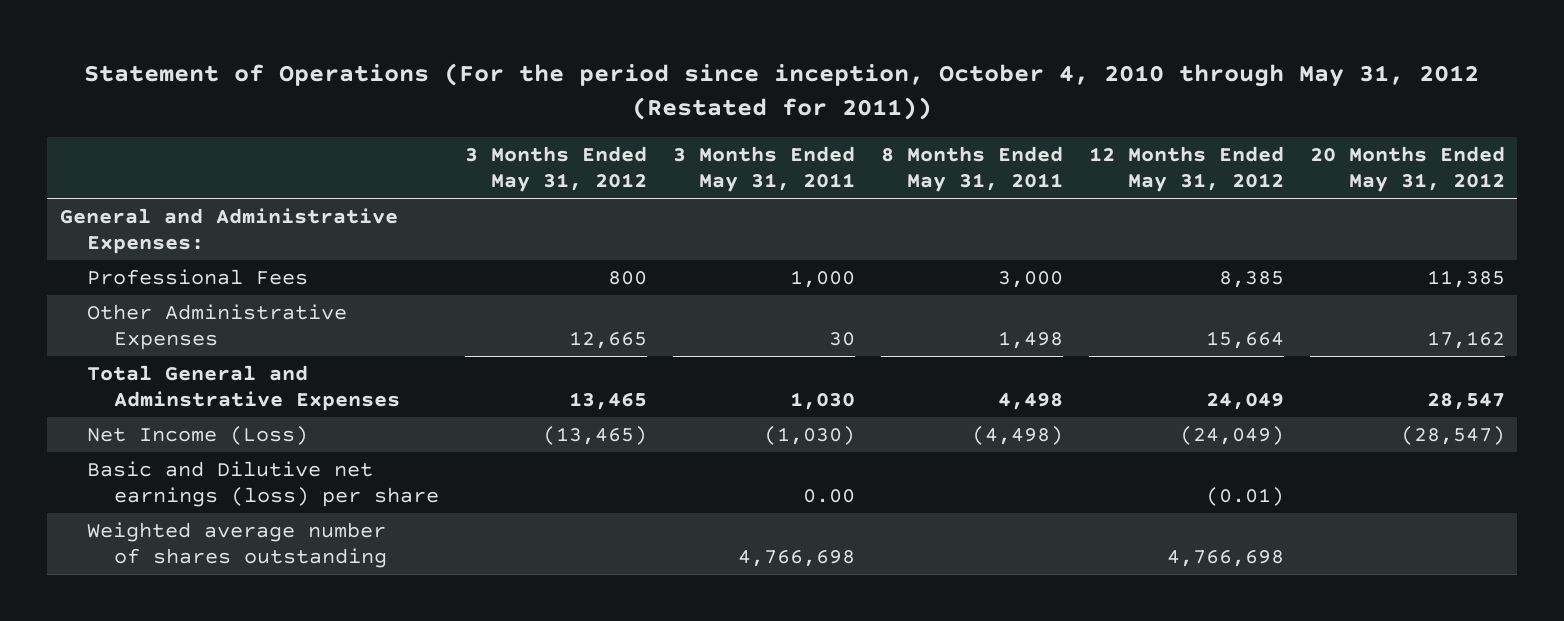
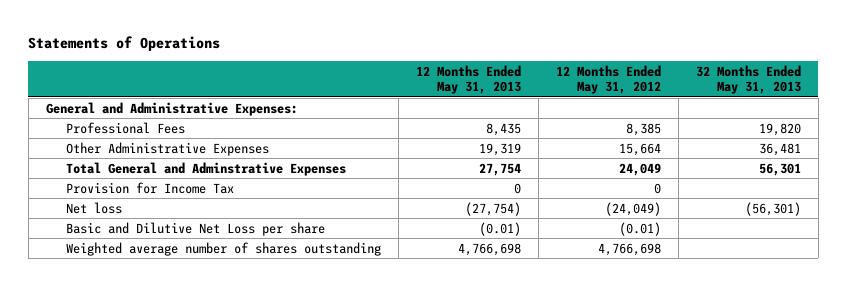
- Statement of Operations (For the period since inception, October 4, 2010 through May 31, 2012 (Restated for 2011))
+ Statements of Operations
- | 3 Months Ended May 31, 2012 | 3 Months Ended May 31, 2011 | 8 Months Ended May 31, 2011 | 12 Months Ended May 31, 2012 | 20 Months Ended May 31, 2012
+ | 12 Months Ended May 31, 2013 | 12 Months Ended May 31, 2012 | 32 Months Ended May 31, 2013
- Net Income (Loss) | (13,465) | (1,030) | (4,498) | (24,049) | (28,547)
- Basic and Dilutive net earnings (loss) per share | | 0.00 | | (0.01) |
+ Provision for Income Tax | 0 | 0 |
+ Net loss | (27,754) | (24,049) | (56,301)
+ Basic and Dilutive Net Loss per share | (0.01) | (0.01) |

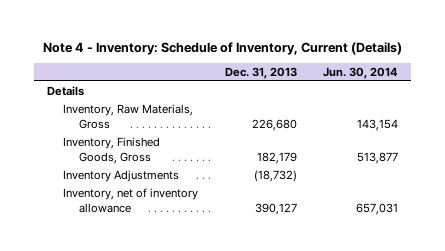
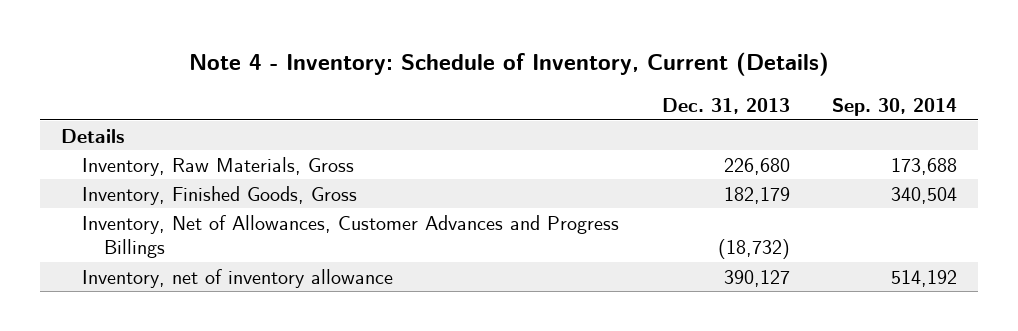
- | Dec. 31, 2013 | Jun. 30, 2014
+ | Dec. 31, 2013 | Sep. 30, 2014
- Inventory Adjustments | (18,732) |
+ Inventory, Net of Allowances, Customer Advances and Progress Billings | (18,732) |

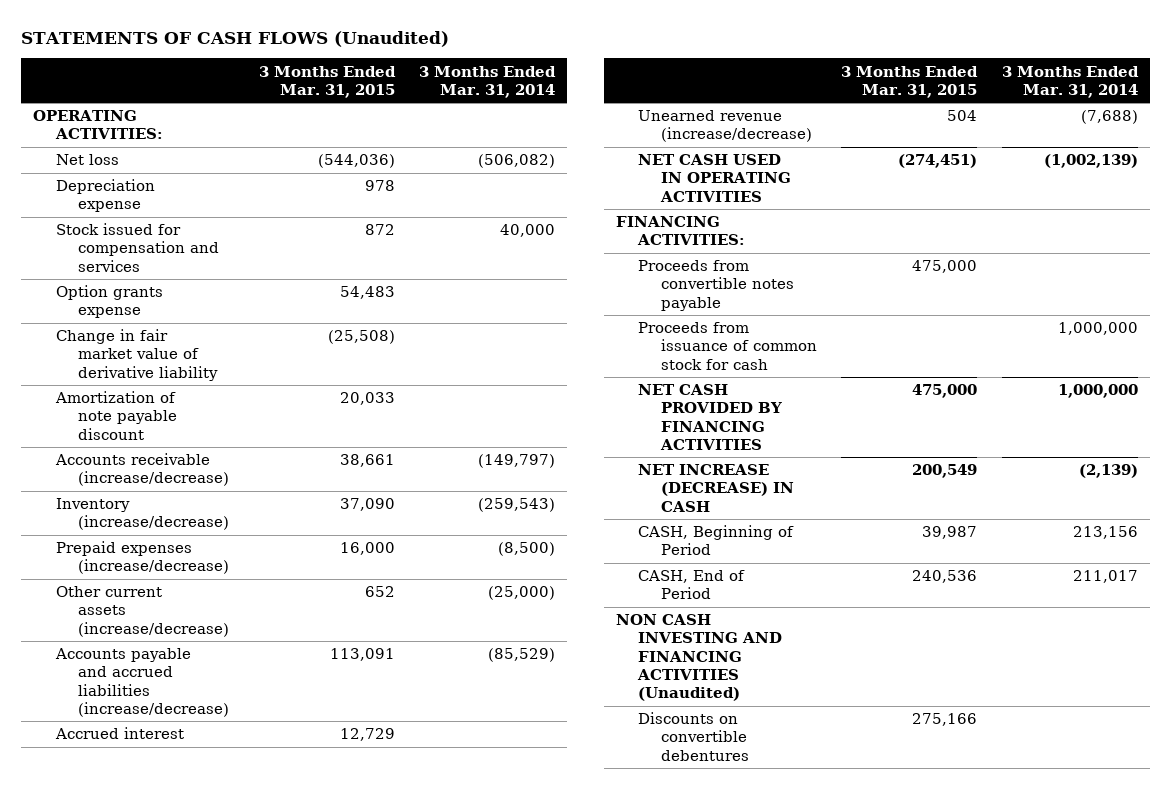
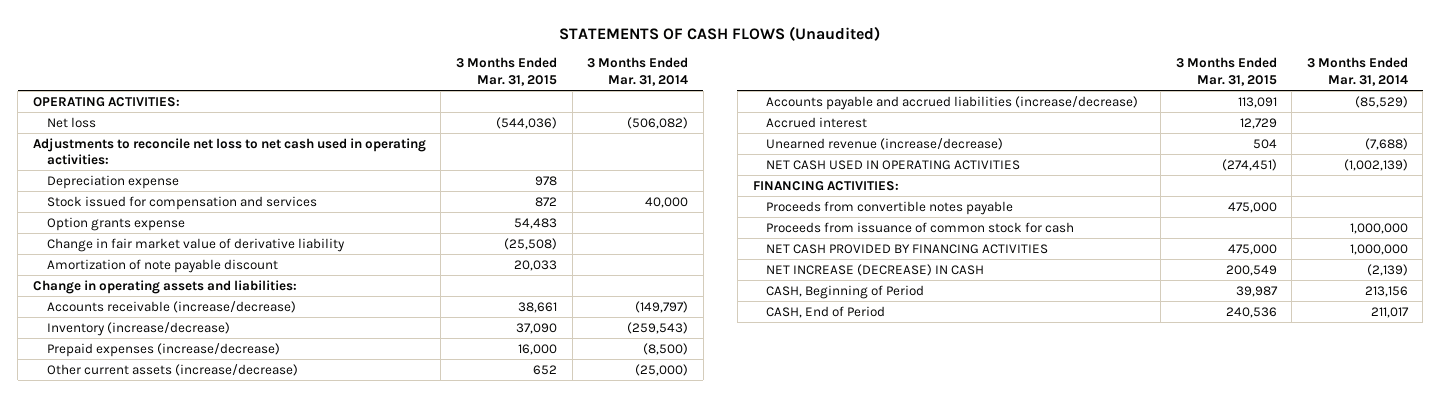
+ Adjustments to reconcile net loss to net cash used in operating activities:
+ Change in operating assets and liabilities:
- NON CASH INVESTING AND FINANCING ACTIVITIES (Unaudited)
- Discounts on convertible debentures | 275,166 |

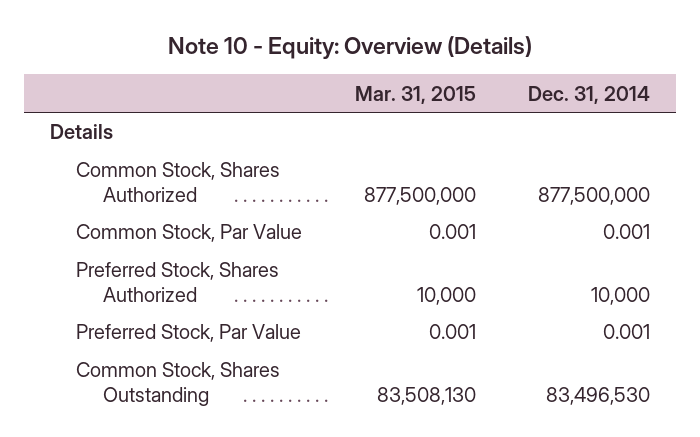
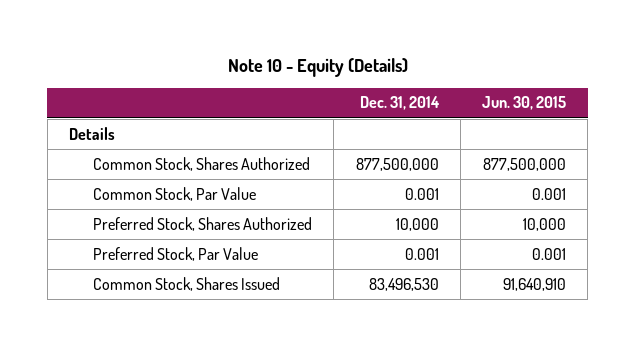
- Note 10 - Equity: Overview (Details)
+ Note 10 - Equity (Details)
- | Mar. 31, 2015 | Dec. 31, 2014
+ | Dec. 31, 2014 | Jun. 30, 2015
- Common Stock, Shares Outstanding | 83,508,130 | 83,496,530
+ Common Stock, Shares Issued | 83,496,530 | 91,640,910

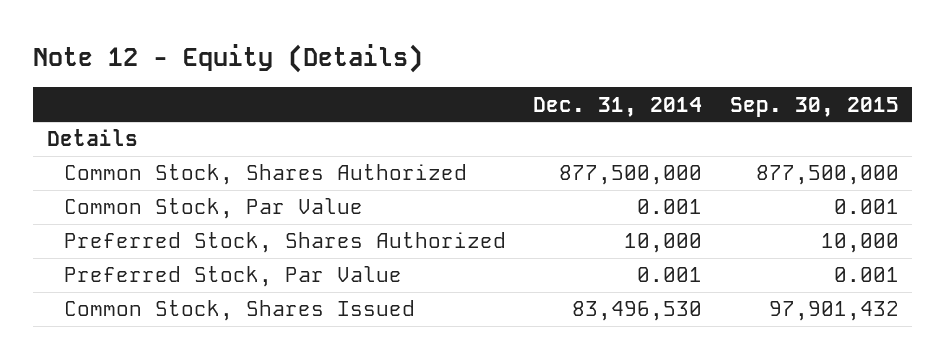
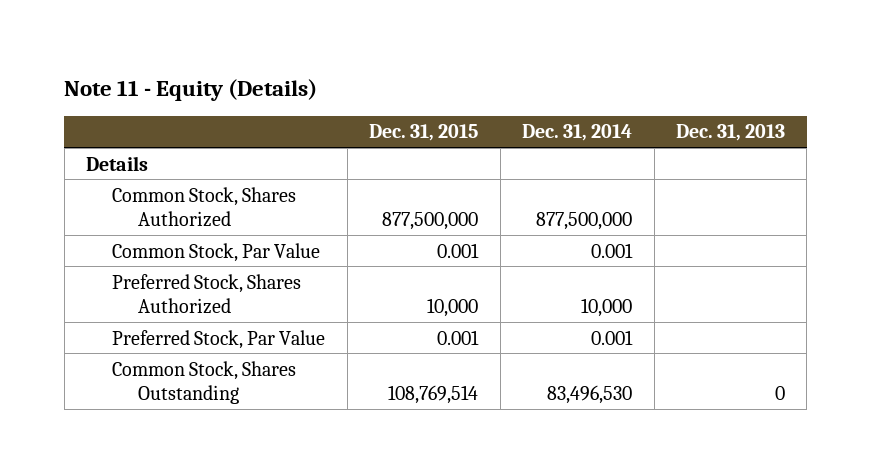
- Note 12 - Equity (Details)
+ Note 11 - Equity (Details)
- | Dec. 31, 2014 | Sep. 30, 2015
+ | Dec. 31, 2015 | Dec. 31, 2014 | Dec. 31, 2013
- Common Stock, Shares Issued | 83,496,530 | 97,901,432
+ Common Stock, Shares Outstanding | 108,769,514 | 83,496,530 | 0

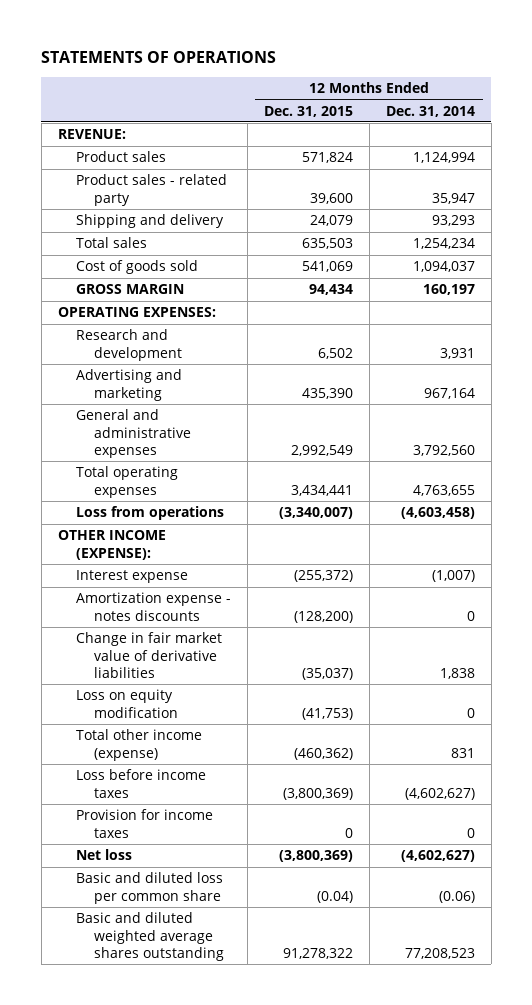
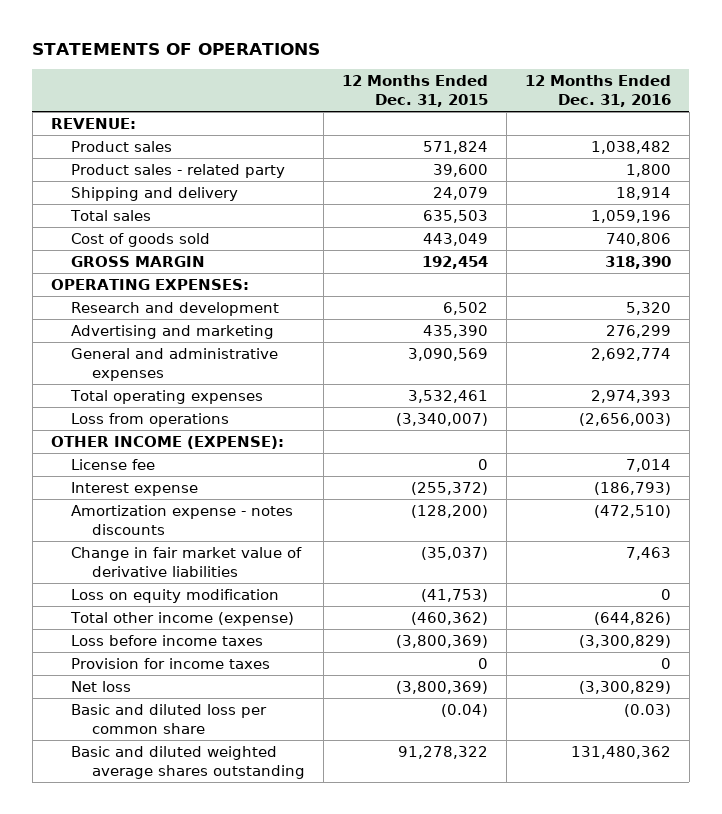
- | 12 Months Ended Dec. 31, 2015 | 12 Months Ended Dec. 31, 2014
+ | 12 Months Ended Dec. 31, 2015 | 12 Months Ended Dec. 31, 2016
- Cost of goods sold | 541,069 | 1,094,037
- GROSS MARGIN | 94,434 | 160,197
+ Cost of goods sold | 443,049 | 740,806
+ GROSS MARGIN | 192,454 | 318,390
- General and administrative expenses | 2,992,549 | 3,792,560
- Total operating expenses | 3,434,441 | 4,763,655
+ General and administrative expenses | 3,090,569 | 2,692,774
+ Total operating expenses | 3,532,461 | 2,974,393
+ License fee | 0 | 7,014

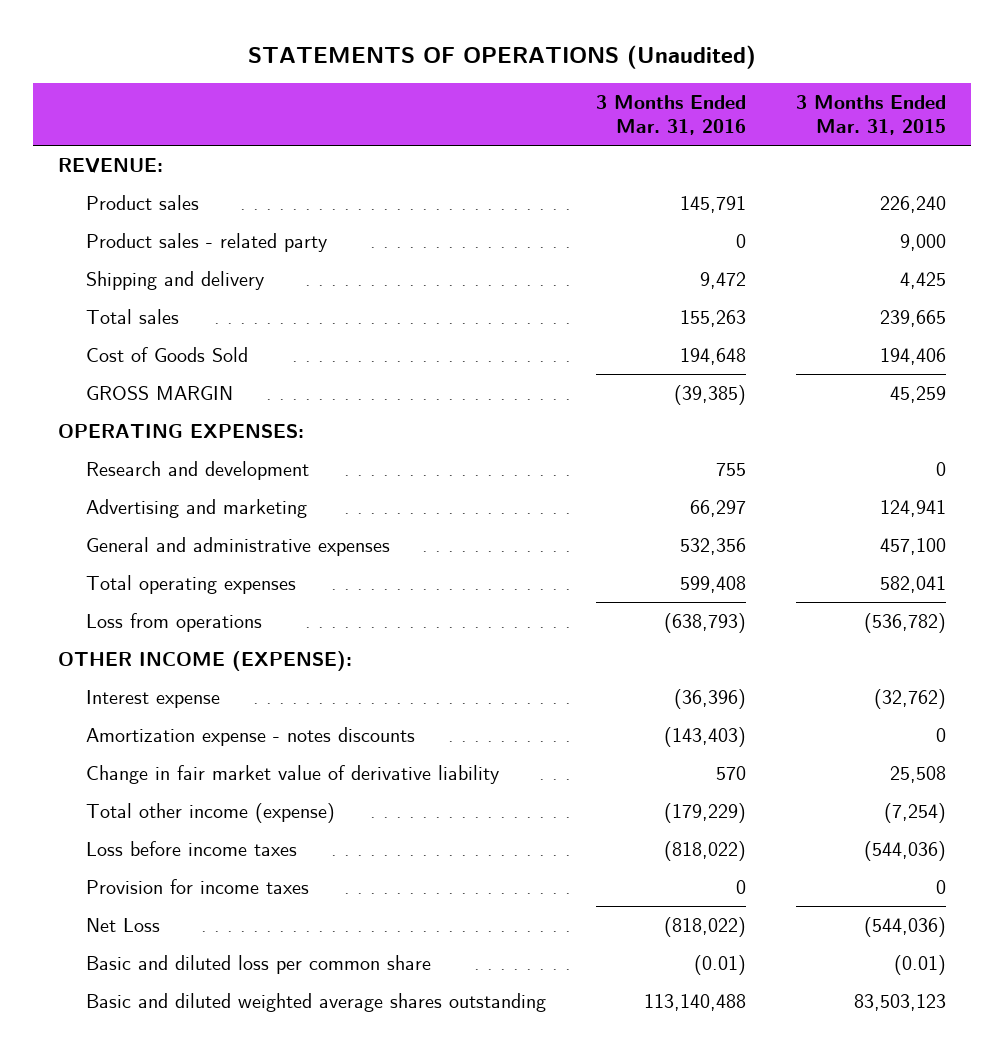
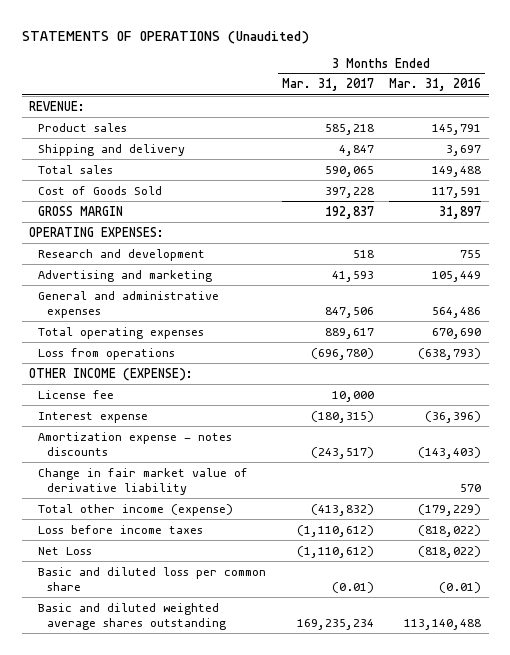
- | 3 Months Ended Mar. 31, 2016 | 3 Months Ended Mar. 31, 2015
+ | 3 Months Ended Mar. 31, 2017 | 3 Months Ended Mar. 31, 2016
- Product sales - related party | 0 | 9,000
- Shipping and delivery | 9,472 | 4,425
- Total sales | 155,263 | 239,665
- Cost of Goods Sold | 194,648 | 194,406
- GROSS MARGIN | (39,385) | 45,259
+ Shipping and delivery | 4,847 | 3,697
+ Total sales | 590,065 | 149,488
+ Cost of Goods Sold | 397,228 | 117,591
+ GROSS MARGIN | 192,837 | 31,897
- Advertising and marketing | 66,297 | 124,941
- General and administrative expenses | 532,356 | 457,100
- Total operating expenses | 599,408 | 582,041
+ Advertising and marketing | 41,593 | 105,449
+ General and administrative expenses | 847,506 | 564,486
+ Total operating expenses | 889,617 | 670,690
+ License fee | 10,000 |
- Provision for income taxes | 0 | 0

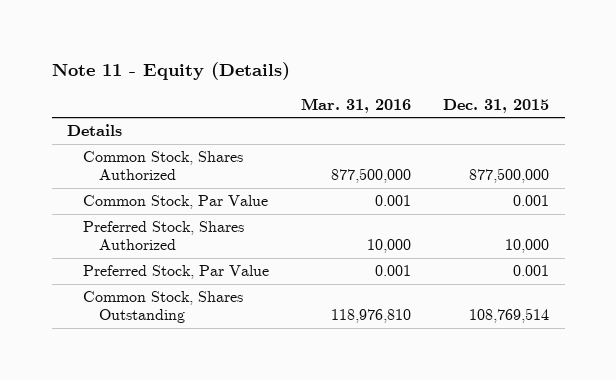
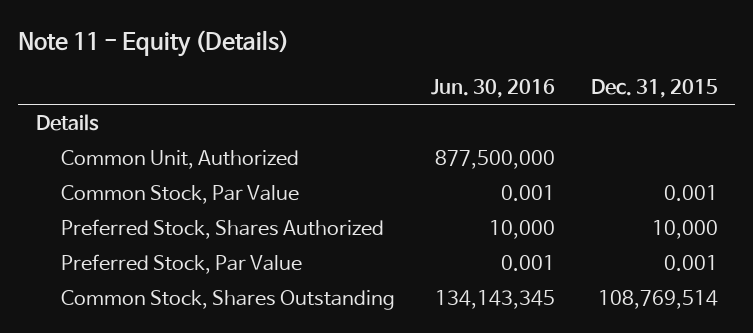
- | Mar. 31, 2016 | Dec. 31, 2015
+ | Jun. 30, 2016 | Dec. 31, 2015
- Common Stock, Shares Authorized | 877,500,000 | 877,500,000
+ Common Unit, Authorized | 877,500,000 |

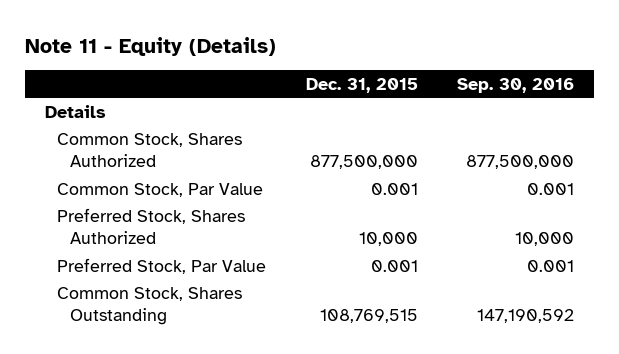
- | Jun. 30, 2016 | Dec. 31, 2015
+ | Dec. 31, 2015 | Sep. 30, 2016
- Common Unit, Authorized | 877,500,000 |
+ Common Stock, Shares Authorized | 877,500,000 | 877,500,000
- Common Stock, Shares Outstanding | 134,143,345 | 108,769,514
+ Common Stock, Shares Outstanding | 108,769,515 | 147,190,592

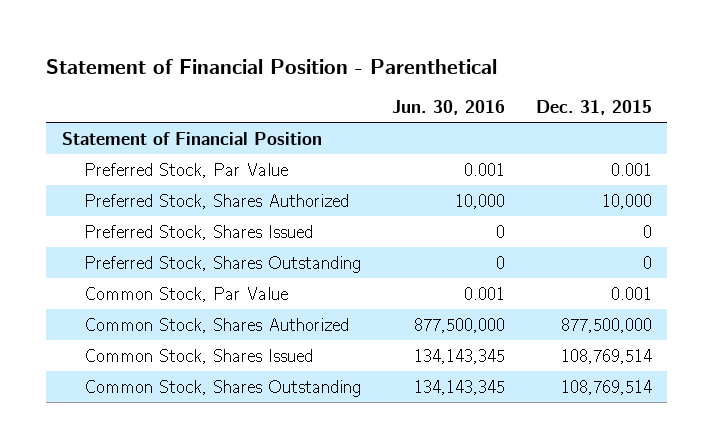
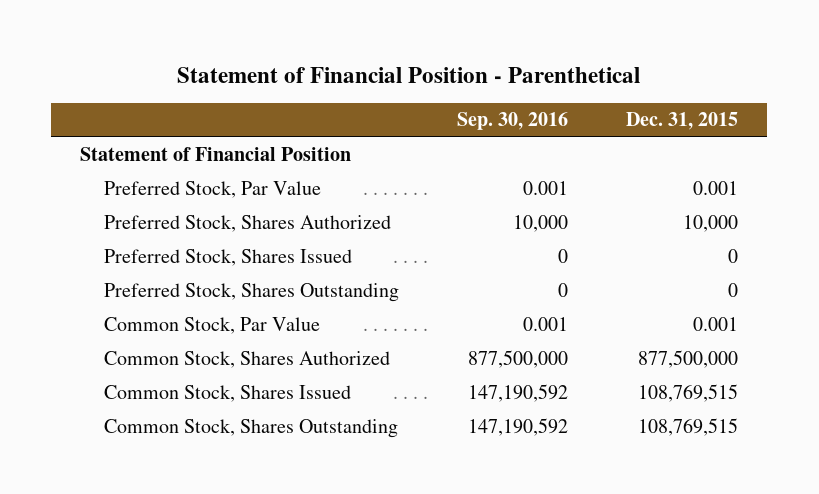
- | Jun. 30, 2016 | Dec. 31, 2015
+ | Sep. 30, 2016 | Dec. 31, 2015
- Common Stock, Shares Issued | 134,143,345 | 108,769,514
- Common Stock, Shares Outstanding | 134,143,345 | 108,769,514
+ Common Stock, Shares Issued | 147,190,592 | 108,769,515
+ Common Stock, Shares Outstanding | 147,190,592 | 108,769,515

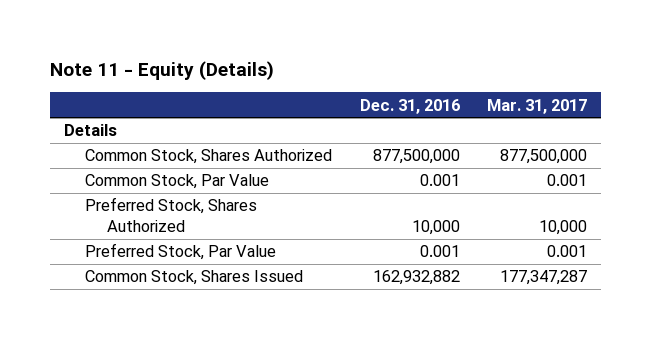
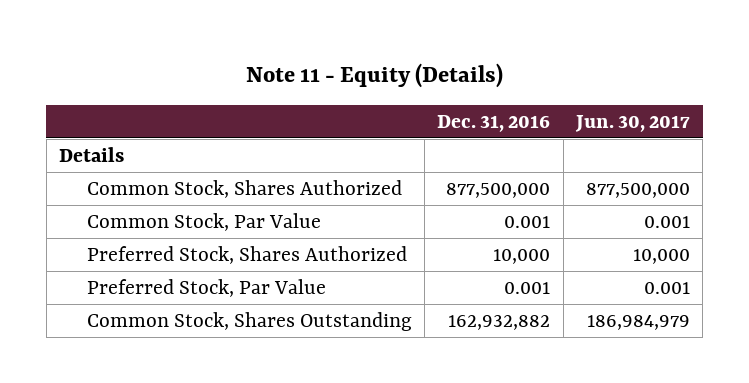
- | Dec. 31, 2016 | Mar. 31, 2017
+ | Dec. 31, 2016 | Jun. 30, 2017
- Common Stock, Shares Issued | 162,932,882 | 177,347,287
+ Common Stock, Shares Outstanding | 162,932,882 | 186,984,979

